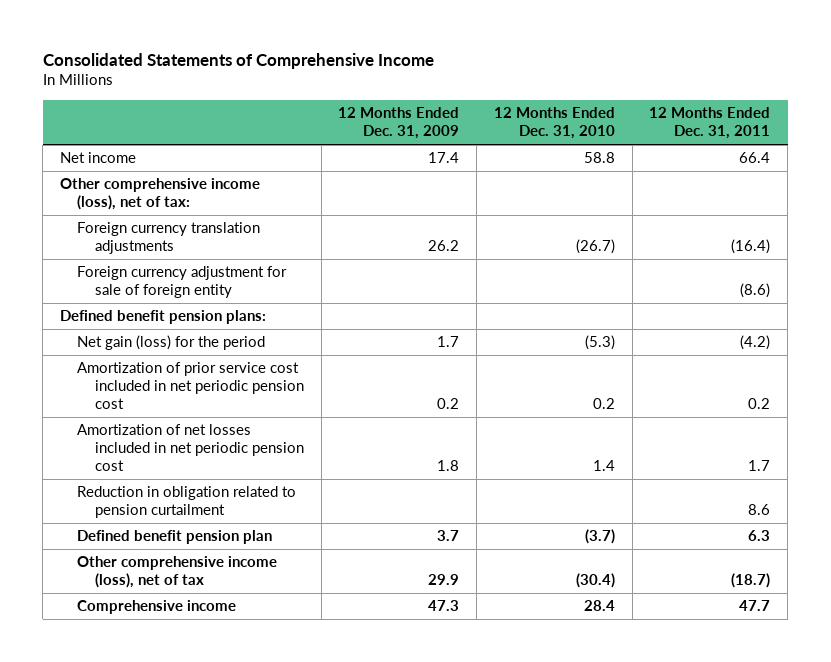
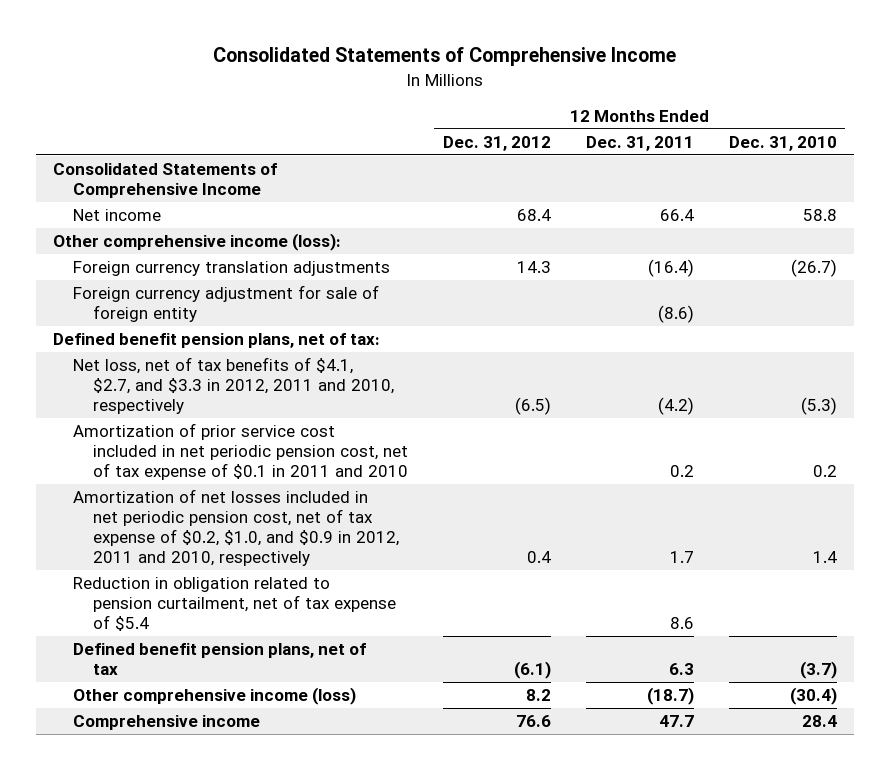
- | 12 Months Ended Dec. 31, 2009 | 12 Months Ended Dec. 31, 2010 | 12 Months Ended Dec. 31, 2011
+ | 12 Months Ended Dec. 31, 2012 | 12 Months Ended Dec. 31, 2011 | 12 Months Ended Dec. 31, 2010
+ Consolidated Statements of Comprehensive Income
- Other comprehensive income (loss), net of tax:
+ Other comprehensive income (loss):
- Defined benefit pension plans:
- Net gain (loss) for the period | 1.7 | (5.3) | (4.2)
- Amortization of prior service cost included in net periodic pension cost | 0.2 | 0.2 | 0.2
- Amortization of net losses included in net periodic pension cost | 1.8 | 1.4 | 1.7
- Reduction in obligation related to pension curtailment | | | 8.6
- Defined benefit pension plan | 3.7 | (3.7) | 6.3
- Other comprehensive income (loss), net of tax | 29.9 | (30.4) | (18.7)
+ Defined benefit pension plans, net of tax:
+ Net loss, net of tax benefits of $4.1, $2.7, and $3.3 in 2012, 2011 and 2010, respectively | (6.5) | (4.2) | (5.3)
+ Amortization of prior service cost included in net periodic pension cost, net of tax expense of $0.1 in 2011 and 2010 | | 0.2 | 0.2
+ Amortization of net losses included in net periodic pension cost, net of tax expense of $0.2, $1.0, and $0.9 in 2012, 2011 and 2010, respectively | 0.4 | 1.7 | 1.4
+ Reduction in obligation related to pension curtailment, net of tax expense of $5.4 | | 8.6 |
+ Defined benefit pension plans, net of tax | (6.1) | 6.3 | (3.7)
+ Other comprehensive income (loss) | 8.2 | (18.7) | (30.4)

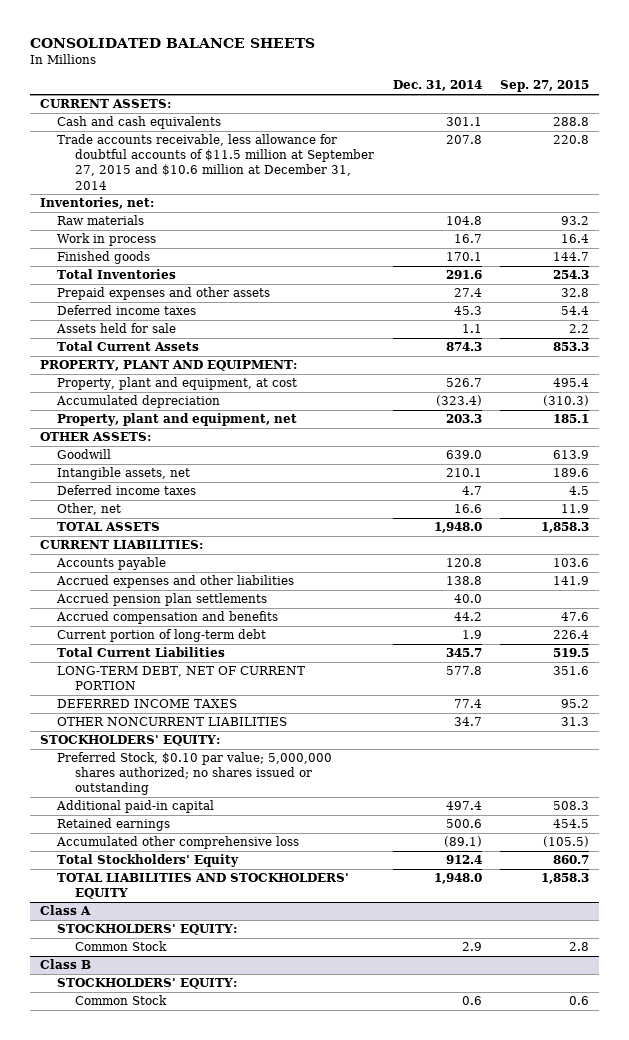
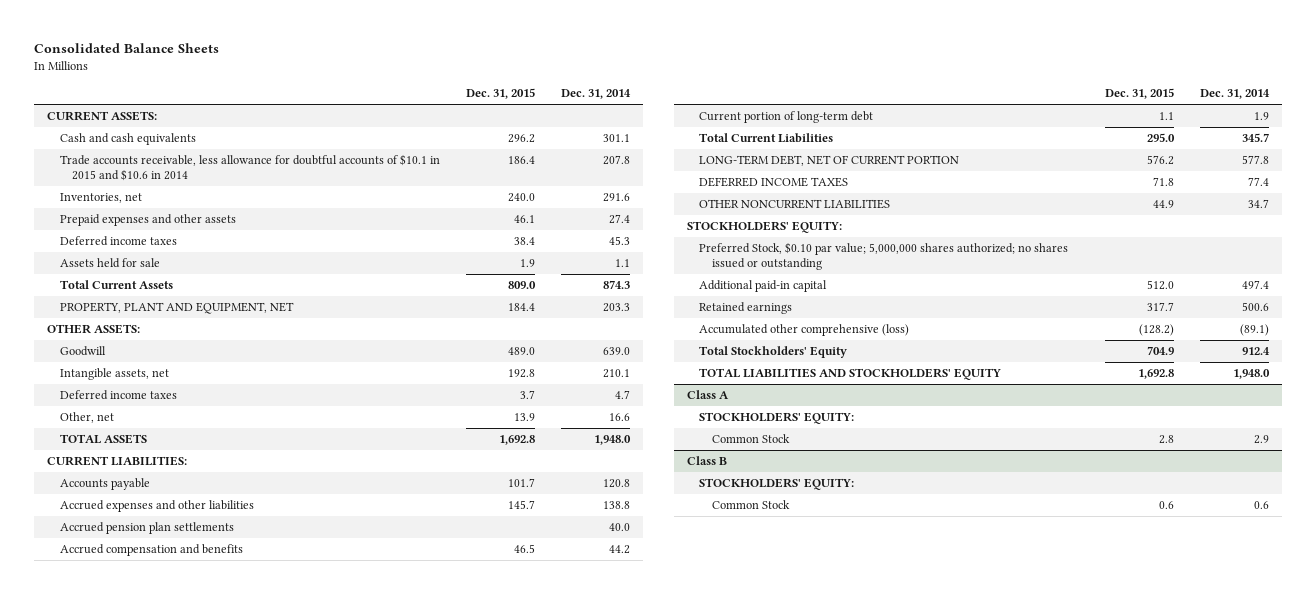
- CONSOLIDATED BALANCE SHEETS
+ Consolidated Balance Sheets
- | Dec. 31, 2014 | Sep. 27, 2015
+ | Dec. 31, 2015 | Dec. 31, 2014
- Trade accounts receivable, less allowance for doubtful accounts of $11.5 million at September 27, 2015 and $10.6 million at December 31, 2014 | 207.8 | 220.8
- Inventories, net:
- Raw materials | 104.8 | 93.2
- Work in process | 16.7 | 16.4
- Finished goods | 170.1 | 144.7
- Total Inventories | 291.6 | 254.3
+ Trade accounts receivable, less allowance for doubtful accounts of $10.1 in 2015 and $10.6 in 2014 | 186.4 | 207.8
+ Inventories, net | 240.0 | 291.6
- PROPERTY, PLANT AND EQUIPMENT:
- Property, plant and equipment, at cost | 526.7 | 495.4
- Accumulated depreciation | (323.4) | (310.3)
- Property, plant and equipment, net | 203.3 | 185.1
+ PROPERTY, PLANT AND EQUIPMENT, NET | 184.4 | 203.3
- Accumulated other comprehensive loss | (89.1) | (105.5)
+ Accumulated other comprehensive (loss) | (128.2) | (89.1)

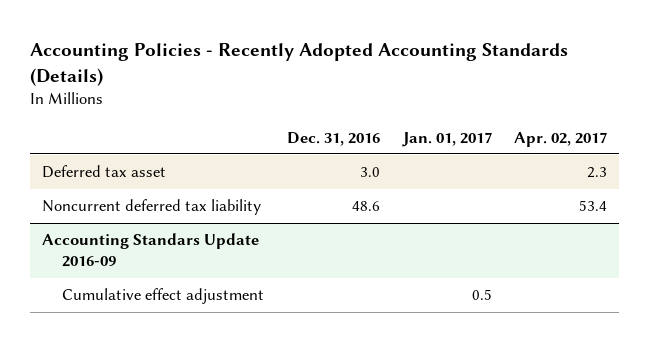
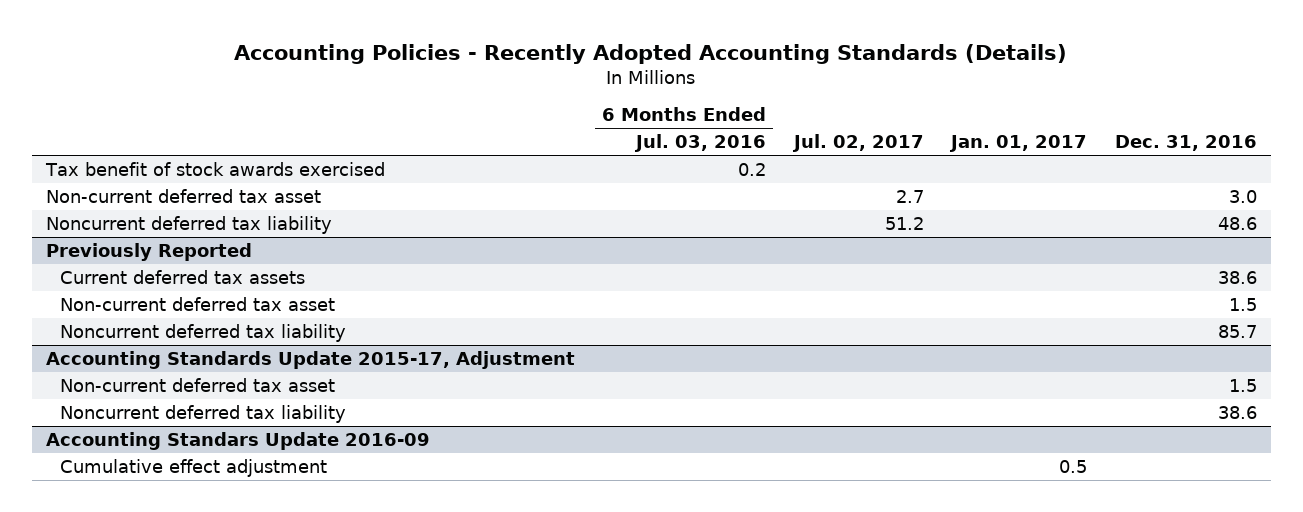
- | Dec. 31, 2016 | Jan. 01, 2017 | Apr. 02, 2017
+ | 6 Months Ended Jul. 03, 2016 | Jul. 02, 2017 | Jan. 01, 2017 | Dec. 31, 2016
- Deferred tax asset | 3.0 | | 2.3
+ Tax benefit of stock awards exercised | 0.2 | | |
+ Non-current deferred tax asset | | 2.7 | | 3.0
+ Previously Reported
+ Current deferred tax assets | | | | 38.6
+ Non-current deferred tax asset | | | | 1.5
+ Noncurrent deferred tax liability | | | | 85.7
+ Accounting Standards Update 2015-17, Adjustment
+ Non-current deferred tax asset | | | | 1.5
+ Noncurrent deferred tax liability | | | | 38.6

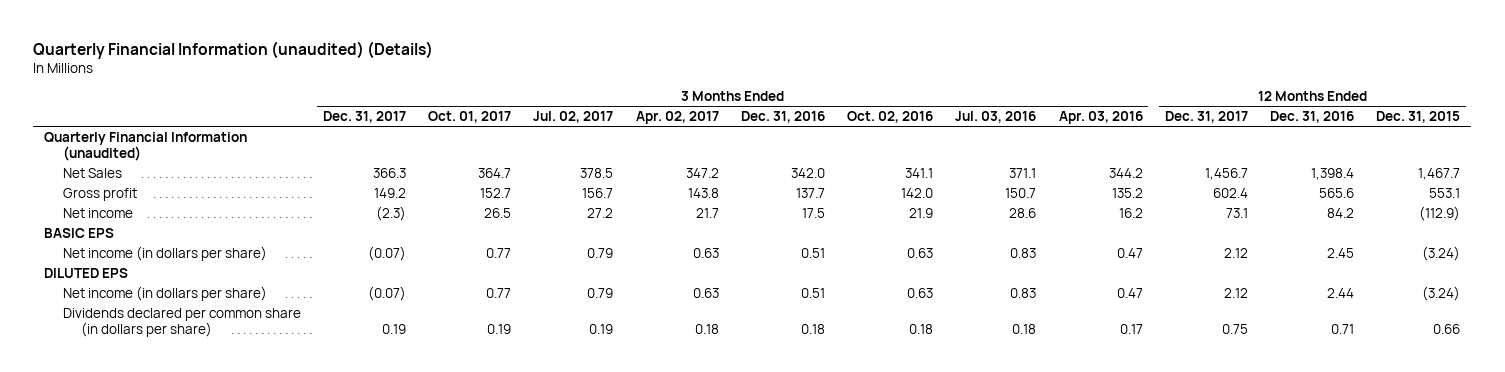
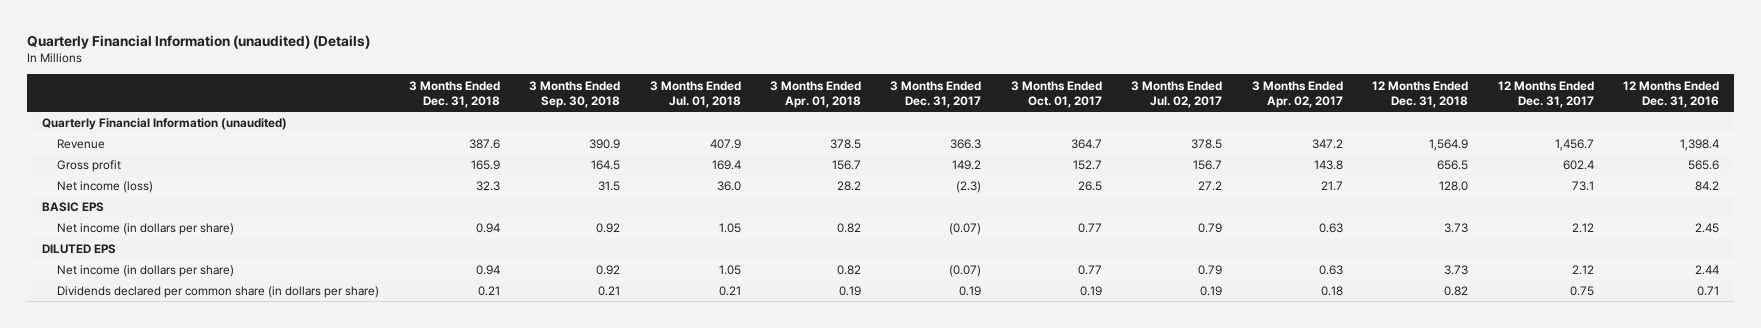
- | 3 Months Ended Dec. 31, 2017 | 3 Months Ended Oct. 01, 2017 | 3 Months Ended Jul. 02, 2017 | 3 Months Ended Apr. 02, 2017 | 3 Months Ended Dec. 31, 2016 | 3 Months Ended Oct. 02, 2016 | 3 Months Ended Jul. 03, 2016 | 3 Months Ended Apr. 03, 2016 | 12 Months Ended Dec. 31, 2017 | 12 Months Ended Dec. 31, 2016 | 12 Months Ended Dec. 31, 2015
+ | 3 Months Ended Dec. 31, 2018 | 3 Months Ended Sep. 30, 2018 | 3 Months Ended Jul. 01, 2018 | 3 Months Ended Apr. 01, 2018 | 3 Months Ended Dec. 31, 2017 | 3 Months Ended Oct. 01, 2017 | 3 Months Ended Jul. 02, 2017 | 3 Months Ended Apr. 02, 2017 | 12 Months Ended Dec. 31, 2018 | 12 Months Ended Dec. 31, 2017 | 12 Months Ended Dec. 31, 2016
- Net Sales | 366.3 | 364.7 | 378.5 | 347.2 | 342.0 | 341.1 | 371.1 | 344.2 | 1,456.7 | 1,398.4 | 1,467.7
+ Revenue | 387.6 | 390.9 | 407.9 | 378.5 | 366.3 | 364.7 | 378.5 | 347.2 | 1,564.9 | 1,456.7 | 1,398.4
- Net income | (2.3) | 26.5 | 27.2 | 21.7 | 17.5 | 21.9 | 28.6 | 16.2 | 73.1 | 84.2 | (112.9)
+ Net income (loss) | 32.3 | 31.5 | 36.0 | 28.2 | (2.3) | 26.5 | 27.2 | 21.7 | 128.0 | 73.1 | 84.2

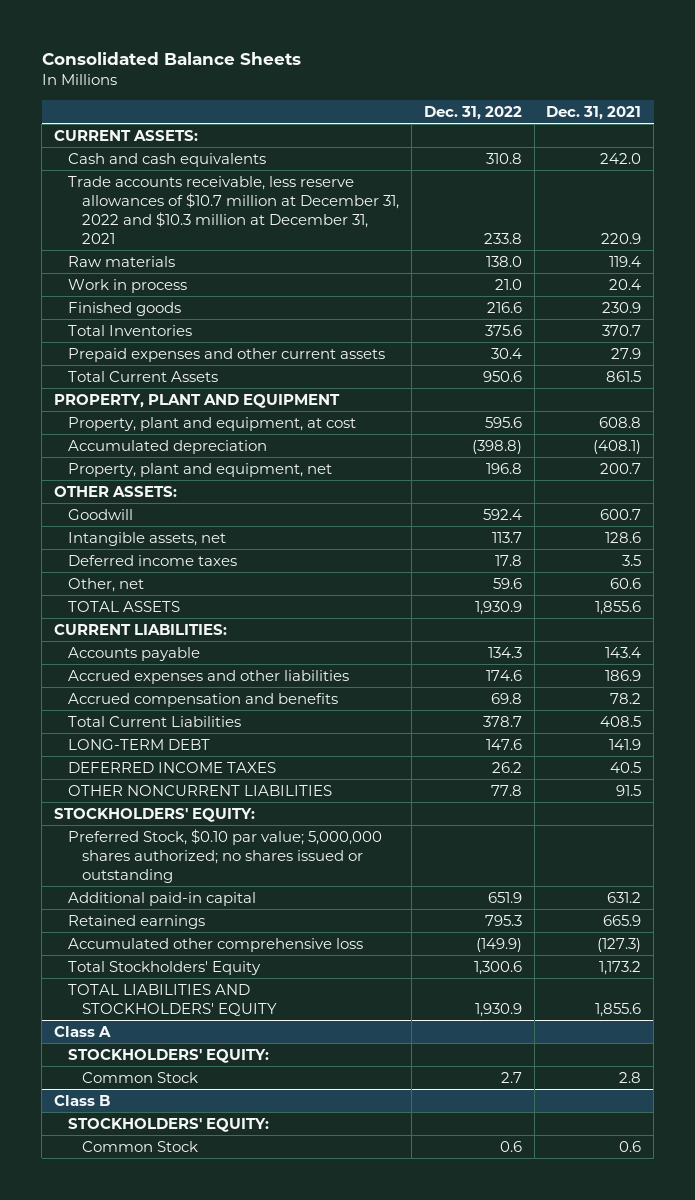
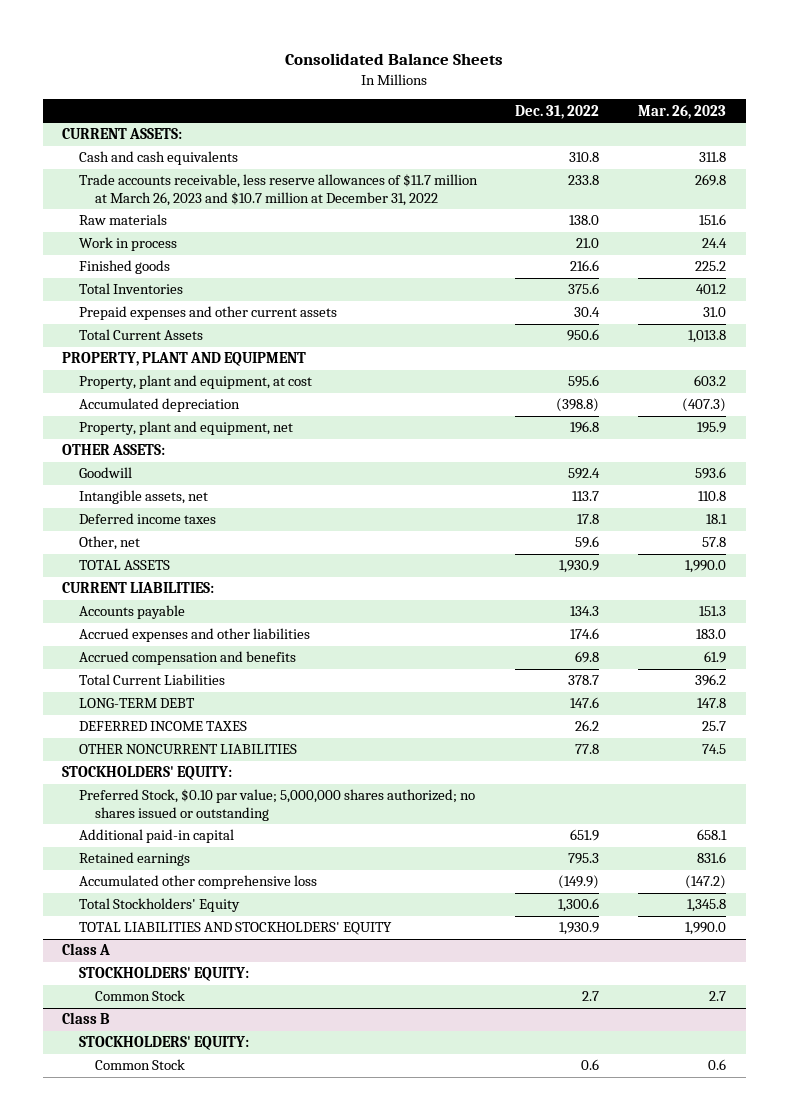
- | Dec. 31, 2022 | Dec. 31, 2021
+ | Dec. 31, 2022 | Mar. 26, 2023
- Trade accounts receivable, less reserve allowances of $10.7 million at December 31, 2022 and $10.3 million at December 31, 2021 | 233.8 | 220.9
+ Trade accounts receivable, less reserve allowances of $11.7 million at March 26, 2023 and $10.7 million at December 31, 2022 | 233.8 | 269.8

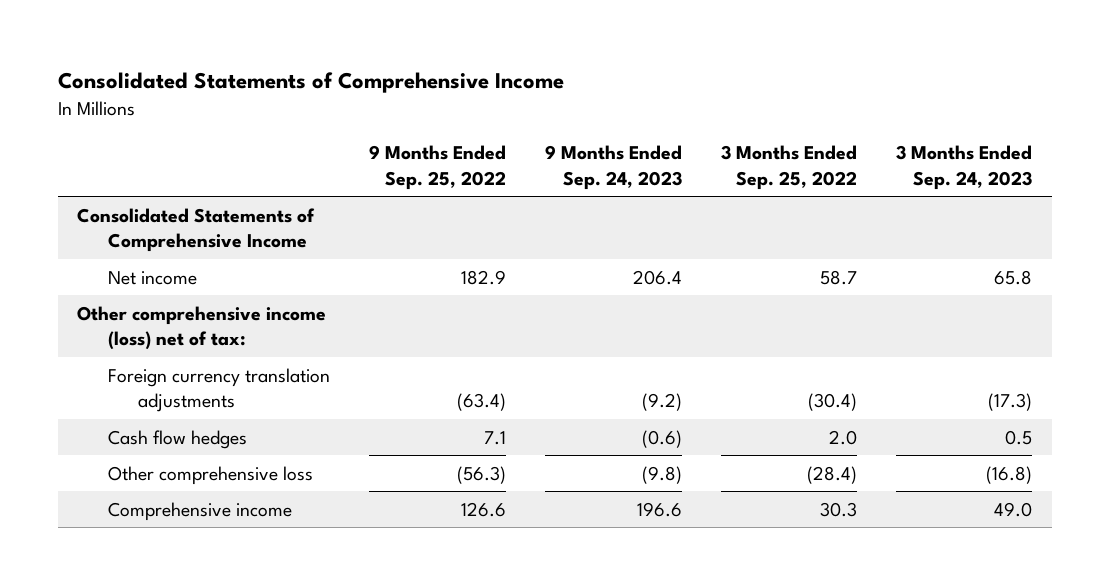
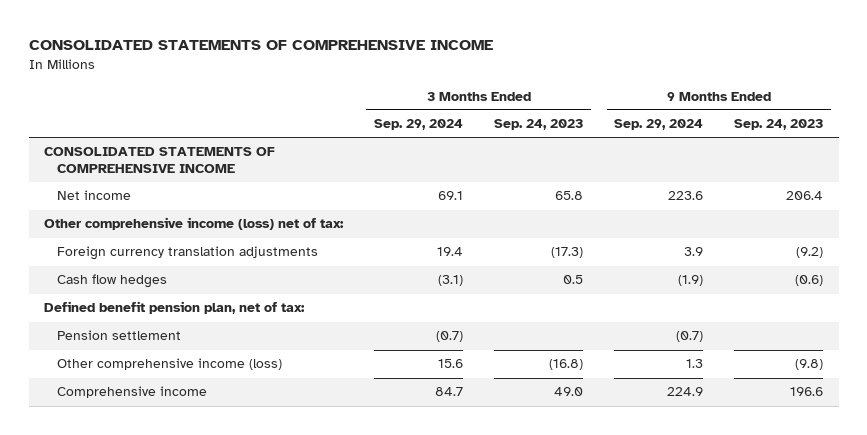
- Consolidated Statements of Comprehensive Income
+ CONSOLIDATED STATEMENTS OF COMPREHENSIVE INCOME
- | 9 Months Ended Sep. 25, 2022 | 9 Months Ended Sep. 24, 2023 | 3 Months Ended Sep. 25, 2022 | 3 Months Ended Sep. 24, 2023
+ | 3 Months Ended Sep. 29, 2024 | 3 Months Ended Sep. 24, 2023 | 9 Months Ended Sep. 29, 2024 | 9 Months Ended Sep. 24, 2023
- Consolidated Statements of Comprehensive Income
+ CONSOLIDATED STATEMENTS OF COMPREHENSIVE INCOME
- Other comprehensive loss | (56.3) | (9.8) | (28.4) | (16.8)
+ Defined benefit pension plan, net of tax:
+ Pension settlement | (0.7) | | (0.7) |
+ Other comprehensive income (loss) | 15.6 | (16.8) | 1.3 | (9.8)

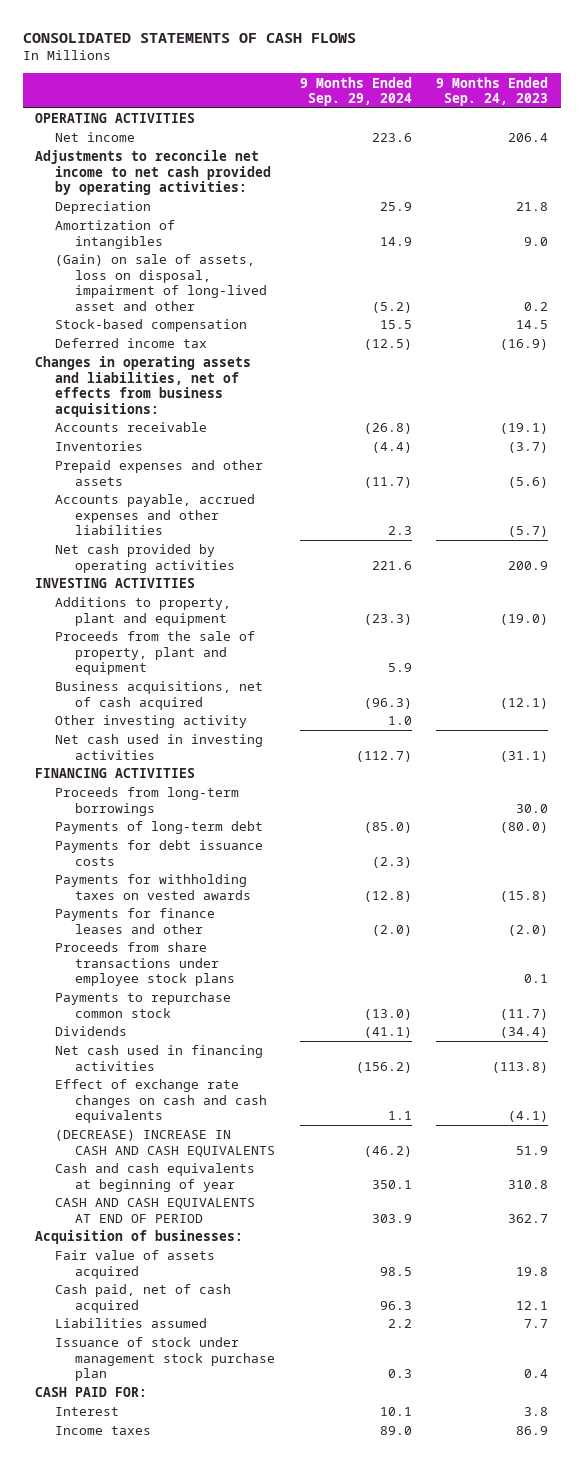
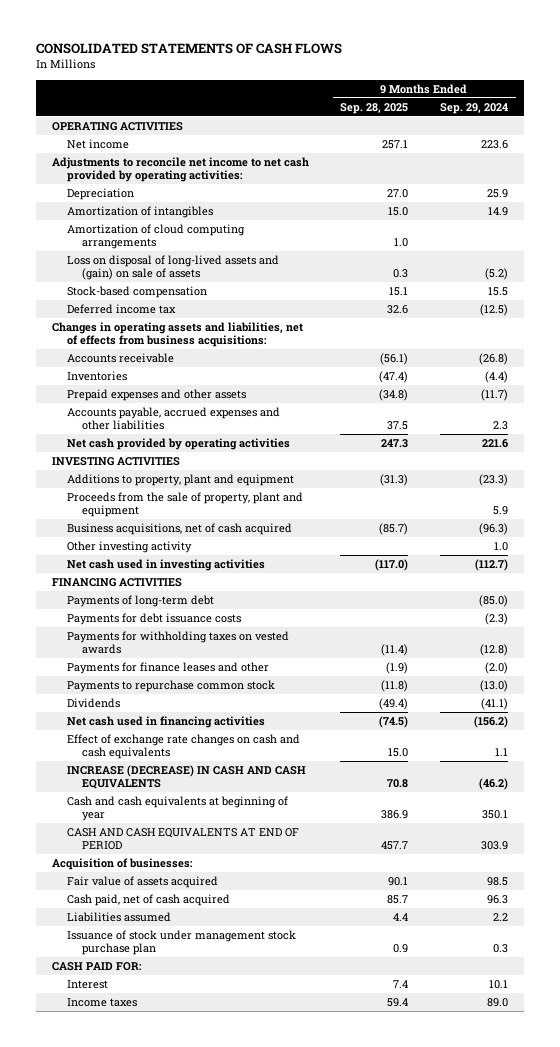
- | 9 Months Ended Sep. 29, 2024 | 9 Months Ended Sep. 24, 2023
+ | 9 Months Ended Sep. 28, 2025 | 9 Months Ended Sep. 29, 2024
- (Gain) on sale of assets, loss on disposal, impairment of long-lived asset and other | (5.2) | 0.2
+ Amortization of cloud computing arrangements | 1.0 |
+ Loss on disposal of long-lived assets and (gain) on sale of assets | 0.3 | (5.2)
- Proceeds from long-term borrowings | | 30.0
- Proceeds from share transactions under employee stock plans | | 0.1
- (DECREASE) INCREASE IN CASH AND CASH EQUIVALENTS | (46.2) | 51.9
+ INCREASE (DECREASE) IN CASH AND CASH EQUIVALENTS | 70.8 | (46.2)

